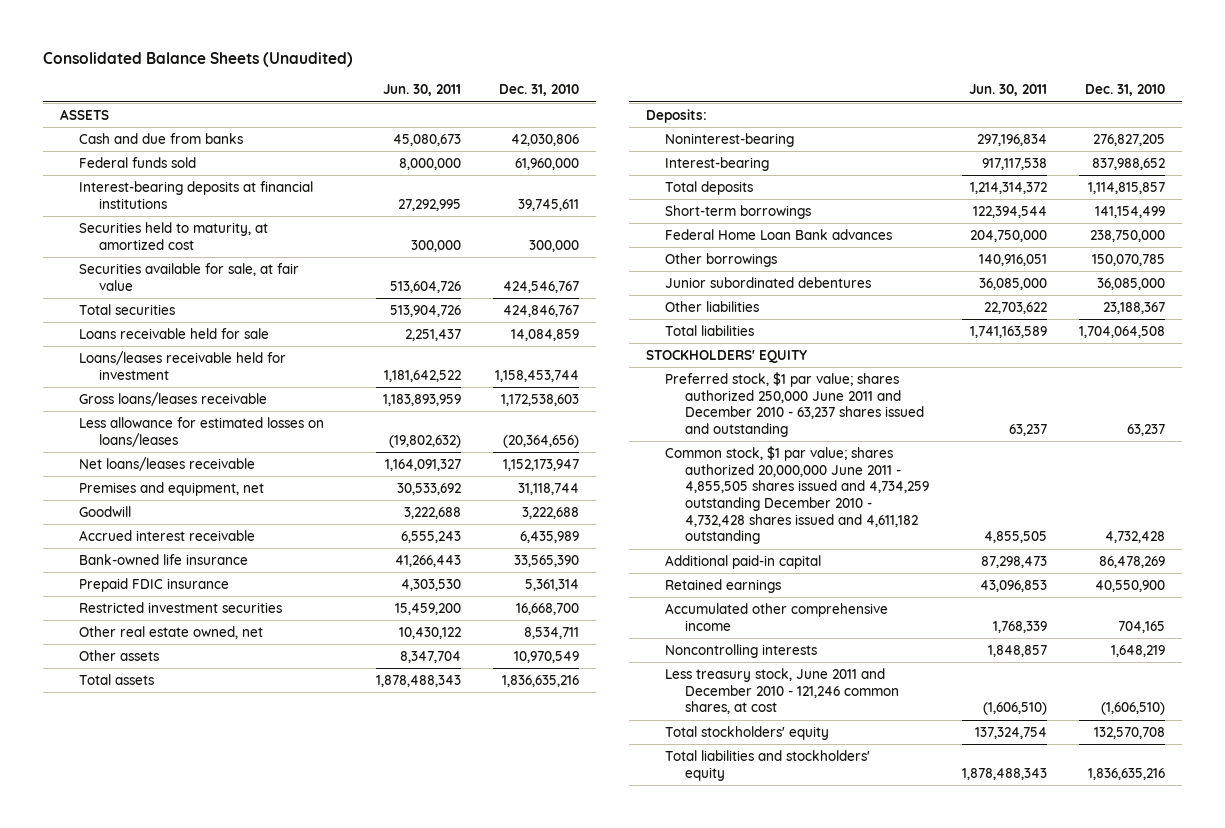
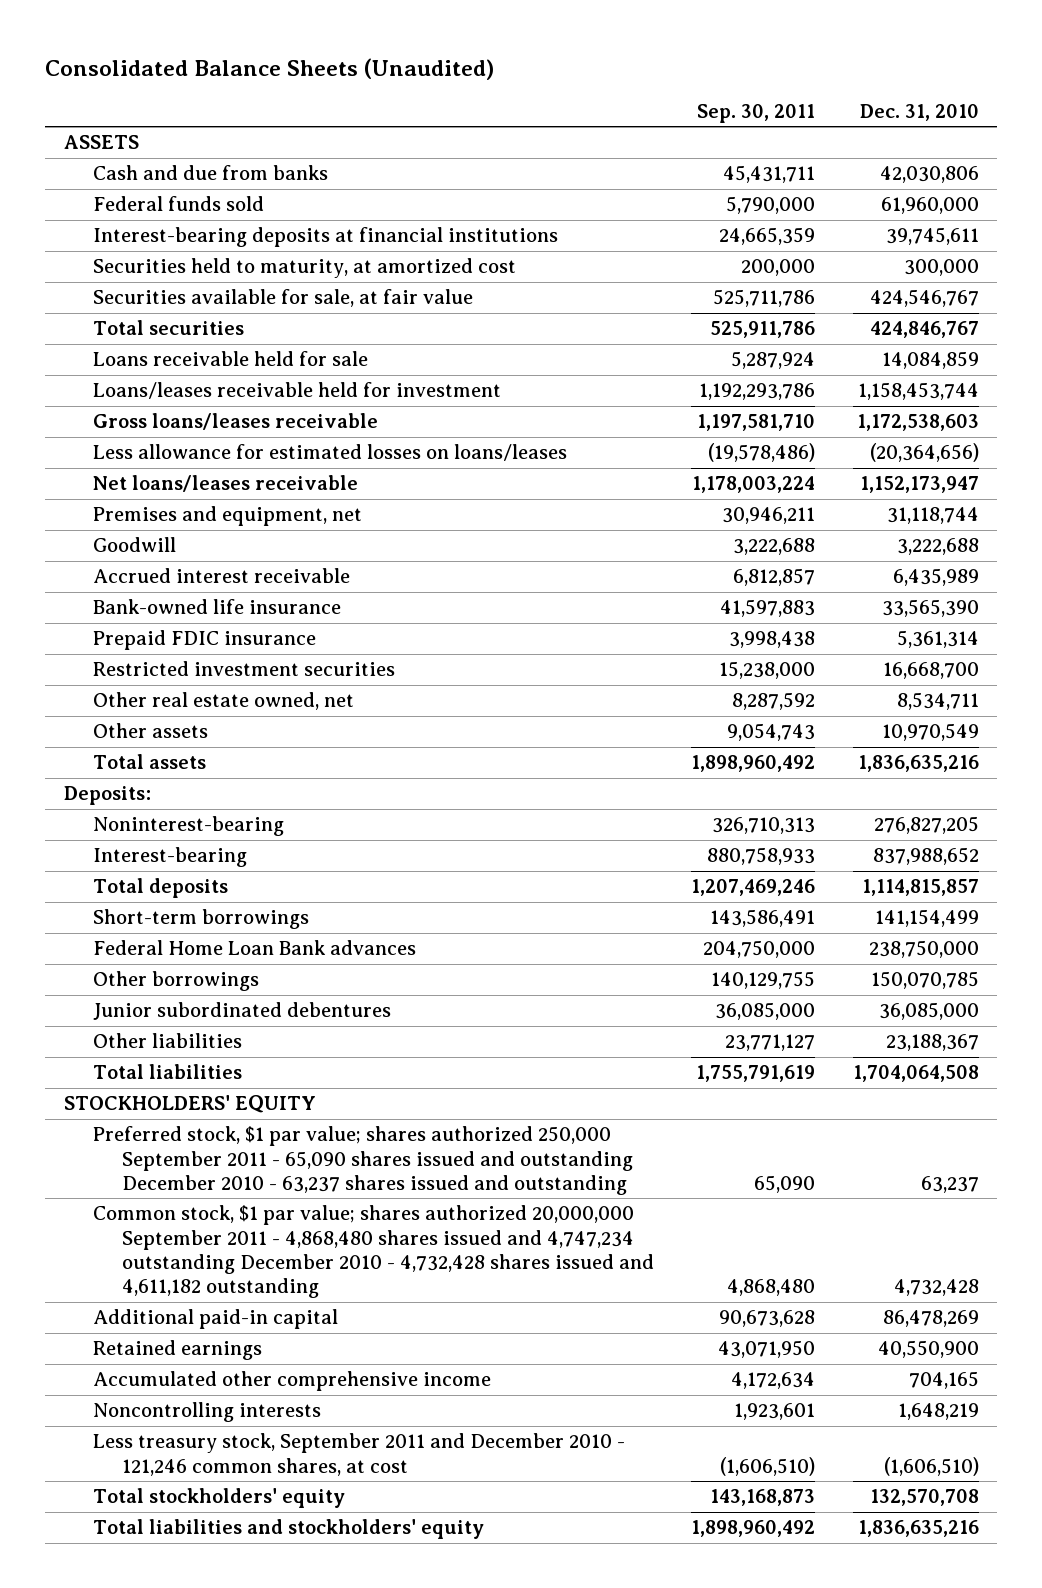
- | Jun. 30, 2011 | Dec. 31, 2010
+ | Sep. 30, 2011 | Dec. 31, 2010
- Preferred stock, $1 par value; shares authorized 250,000 June 2011 and December 2010 - 63,237 shares issued and outstanding | 63,237 | 63,237
- Common stock, $1 par value; shares authorized 20,000,000 June 2011 - 4,855,505 shares issued and 4,734,259 outstanding December 2010 - 4,732,428 shares issued and 4,611,182 outstanding | 4,855,505 | 4,732,428
+ Preferred stock, $1 par value; shares authorized 250,000 September 2011 - 65,090 shares issued and outstanding December 2010 - 63,237 shares issued and outstanding | 65,090 | 63,237
+ Common stock, $1 par value; shares authorized 20,000,000 September 2011 - 4,868,480 shares issued and 4,747,234 outstanding December 2010 - 4,732,428 shares issued and 4,611,182 outstanding | 4,868,480 | 4,732,428
- Less treasury stock, June 2011 and December 2010 - 121,246 common shares, at cost | (1,606,510) | (1,606,510)
+ Less treasury stock, September 2011 and December 2010 - 121,246 common shares, at cost | (1,606,510) | (1,606,510)

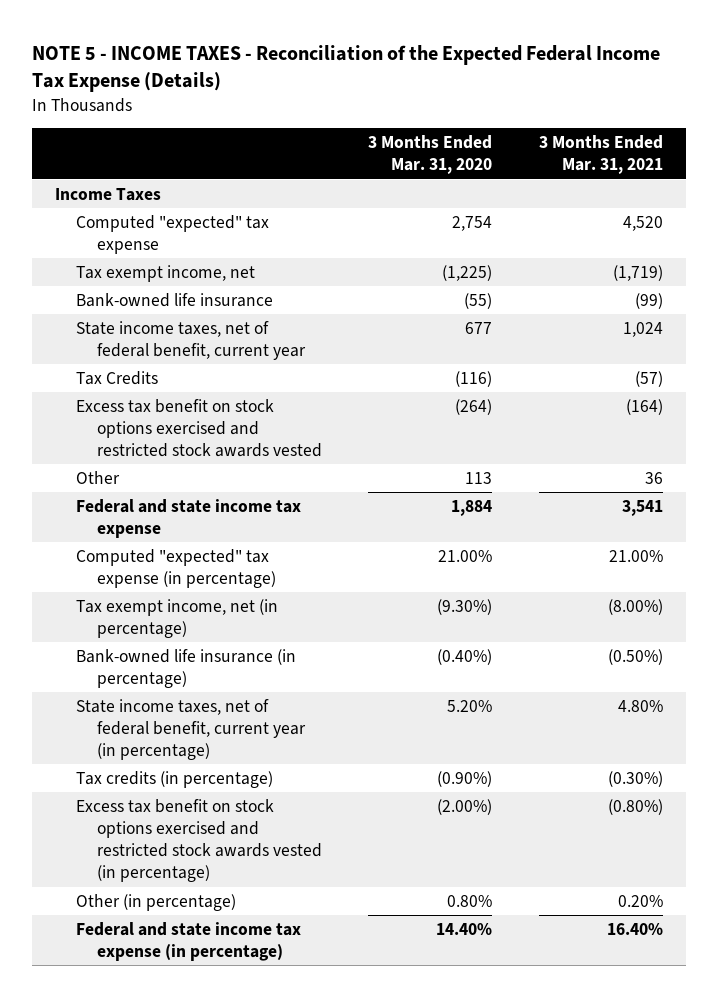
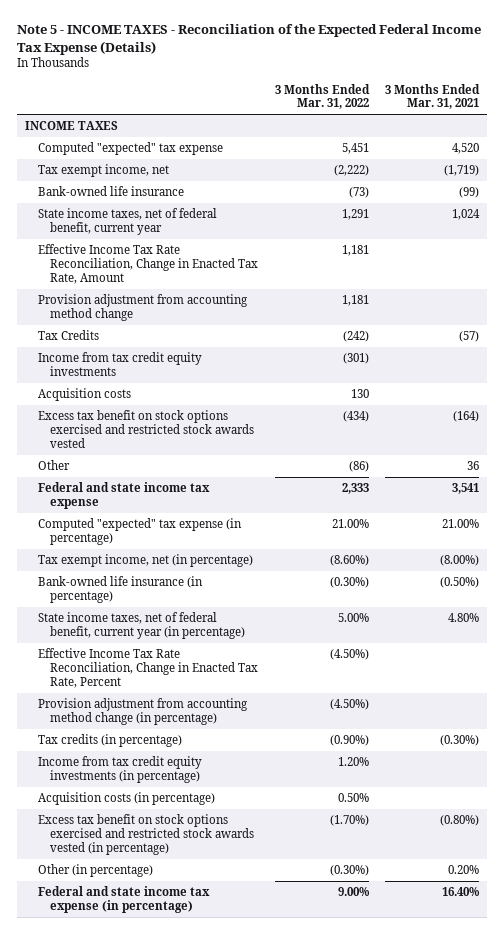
- NOTE 5 - INCOME TAXES - Reconciliation of the Expected Federal Income Tax Expense (Details)
+ Note 5 - INCOME TAXES - Reconciliation of the Expected Federal Income Tax Expense (Details)
- | 3 Months Ended Mar. 31, 2020 | 3 Months Ended Mar. 31, 2021
+ | 3 Months Ended Mar. 31, 2022 | 3 Months Ended Mar. 31, 2021
- Income Taxes
+ INCOME TAXES
+ Effective Income Tax Rate Reconciliation, Change in Enacted Tax Rate, Amount | 1,181 |
+ Provision adjustment from accounting method change | 1,181 |
+ Income from tax credit equity investments | (301) |
+ Acquisition costs | 130 |
+ Effective Income Tax Rate Reconciliation, Change in Enacted Tax Rate, Percent | (4.50%) |
+ Provision adjustment from accounting method change (in percentage) | (4.50%) |
+ Income from tax credit equity investments (in percentage) | 1.20% |
+ Acquisition costs (in percentage) | 0.50% |

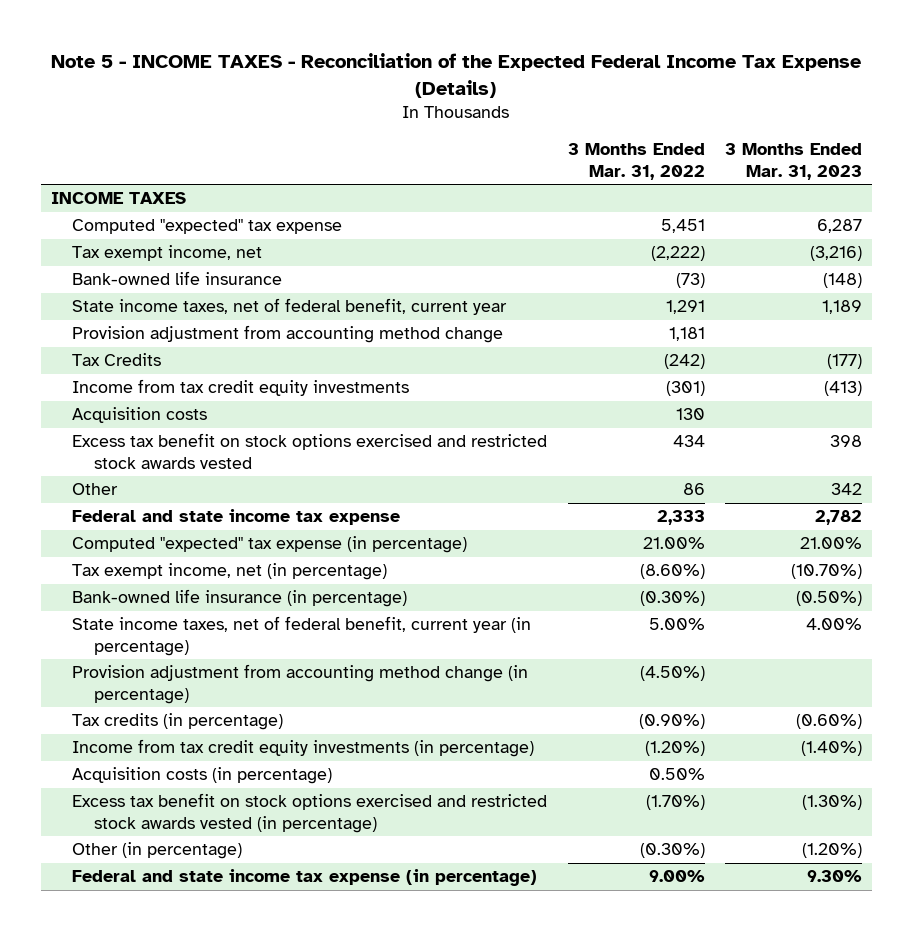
- | 3 Months Ended Mar. 31, 2022 | 3 Months Ended Mar. 31, 2021
+ | 3 Months Ended Mar. 31, 2022 | 3 Months Ended Mar. 31, 2023
- Effective Income Tax Rate Reconciliation, Change in Enacted Tax Rate, Amount | 1,181 |
- Excess tax benefit on stock options exercised and restricted stock awards vested | (434) | (164)
- Other | (86) | 36
+ Excess tax benefit on stock options exercised and restricted stock awards vested | 434 | 398
+ Other | 86 | 342
- Effective Income Tax Rate Reconciliation, Change in Enacted Tax Rate, Percent | (4.50%) |
- Income from tax credit equity investments (in percentage) | 1.20% |
+ Income from tax credit equity investments (in percentage) | (1.20%) | (1.40%)

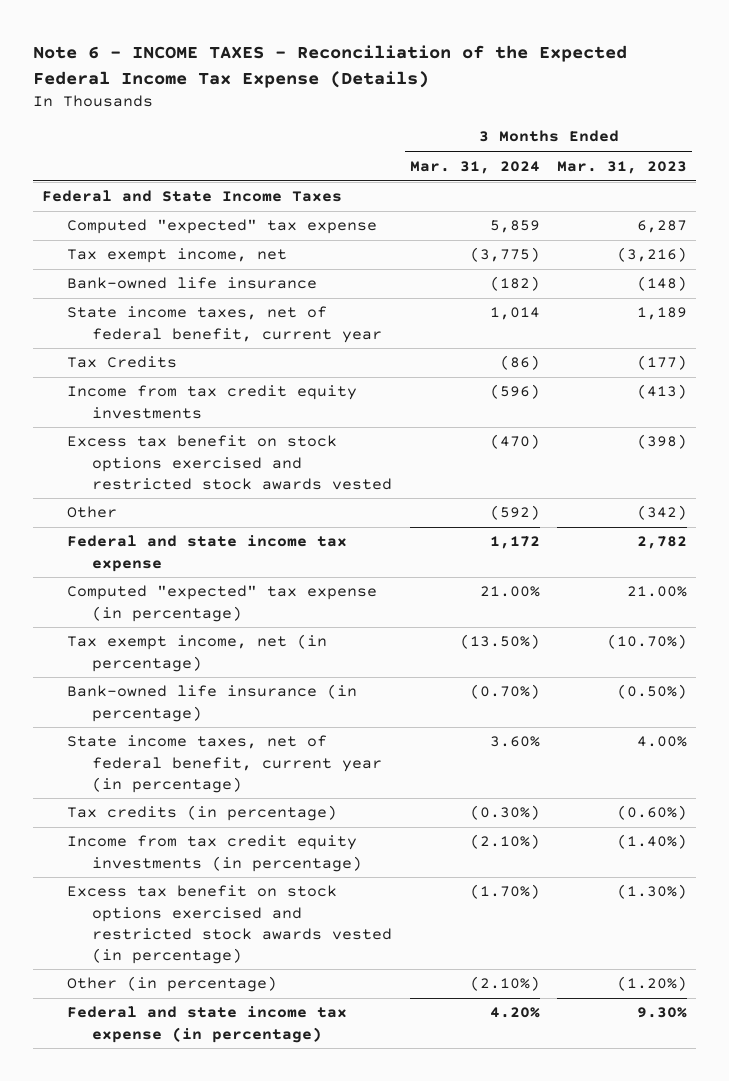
- Note 5 - INCOME TAXES - Reconciliation of the Expected Federal Income Tax Expense (Details)
+ Note 6 - INCOME TAXES - Reconciliation of the Expected Federal Income Tax Expense (Details)
- | 3 Months Ended Mar. 31, 2022 | 3 Months Ended Mar. 31, 2023
+ | 3 Months Ended Mar. 31, 2024 | 3 Months Ended Mar. 31, 2023
- INCOME TAXES
+ Federal and State Income Taxes
- Provision adjustment from accounting method change | 1,181 |
- Acquisition costs | 130 |
- Excess tax benefit on stock options exercised and restricted stock awards vested | 434 | 398
- Other | 86 | 342
+ Excess tax benefit on stock options exercised and restricted stock awards vested | (470) | (398)
+ Other | (592) | (342)
- Provision adjustment from accounting method change (in percentage) | (4.50%) |
- Acquisition costs (in percentage) | 0.50% |

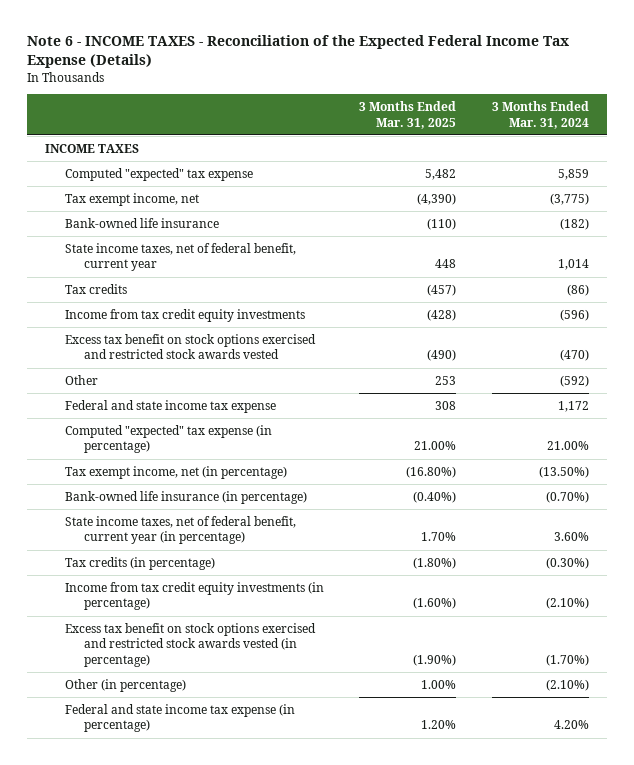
- | 3 Months Ended Mar. 31, 2024 | 3 Months Ended Mar. 31, 2023
+ | 3 Months Ended Mar. 31, 2025 | 3 Months Ended Mar. 31, 2024
- Federal and State Income Taxes
+ INCOME TAXES
- Tax Credits | (86) | (177)
+ Tax credits | (457) | (86)

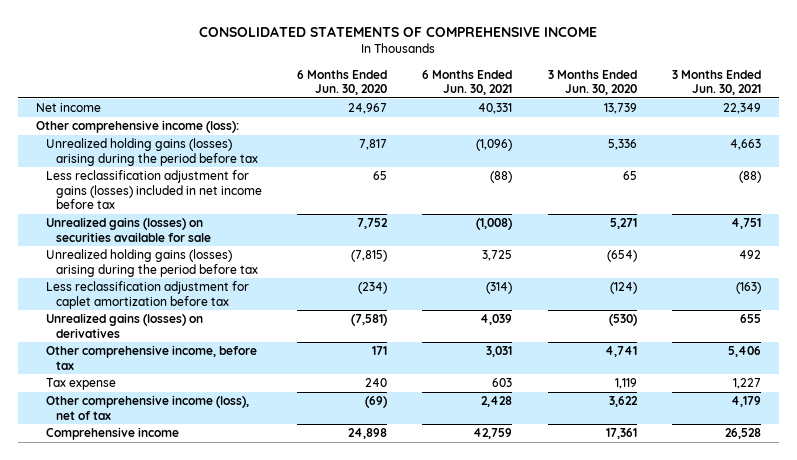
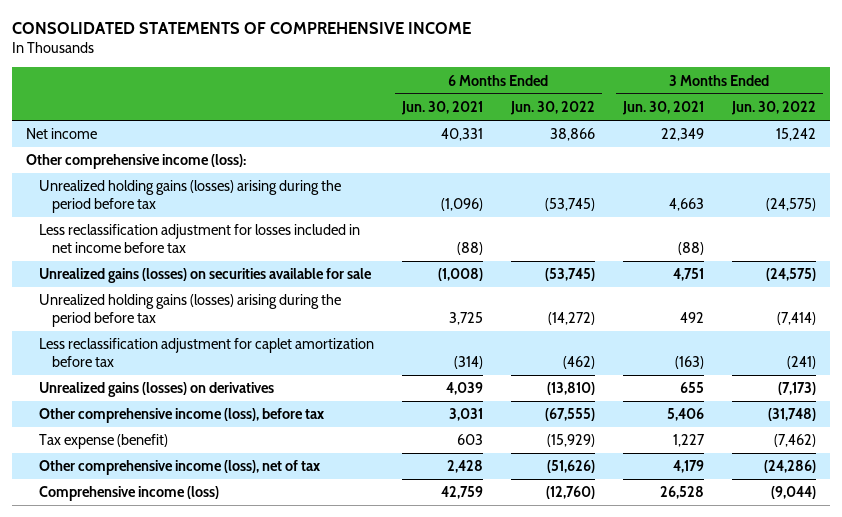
- | 6 Months Ended Jun. 30, 2020 | 6 Months Ended Jun. 30, 2021 | 3 Months Ended Jun. 30, 2020 | 3 Months Ended Jun. 30, 2021
+ | 6 Months Ended Jun. 30, 2021 | 6 Months Ended Jun. 30, 2022 | 3 Months Ended Jun. 30, 2021 | 3 Months Ended Jun. 30, 2022
- Less reclassification adjustment for gains (losses) included in net income before tax | 65 | (88) | 65 | (88)
+ Less reclassification adjustment for losses included in net income before tax | (88) | | (88) |
- Other comprehensive income, before tax | 171 | 3,031 | 4,741 | 5,406
- Tax expense | 240 | 603 | 1,119 | 1,227
+ Other comprehensive income (loss), before tax | 3,031 | (67,555) | 5,406 | (31,748)
+ Tax expense (benefit) | 603 | (15,929) | 1,227 | (7,462)
- Comprehensive income | 24,898 | 42,759 | 17,361 | 26,528
+ Comprehensive income (loss) | 42,759 | (12,760) | 26,528 | (9,044)

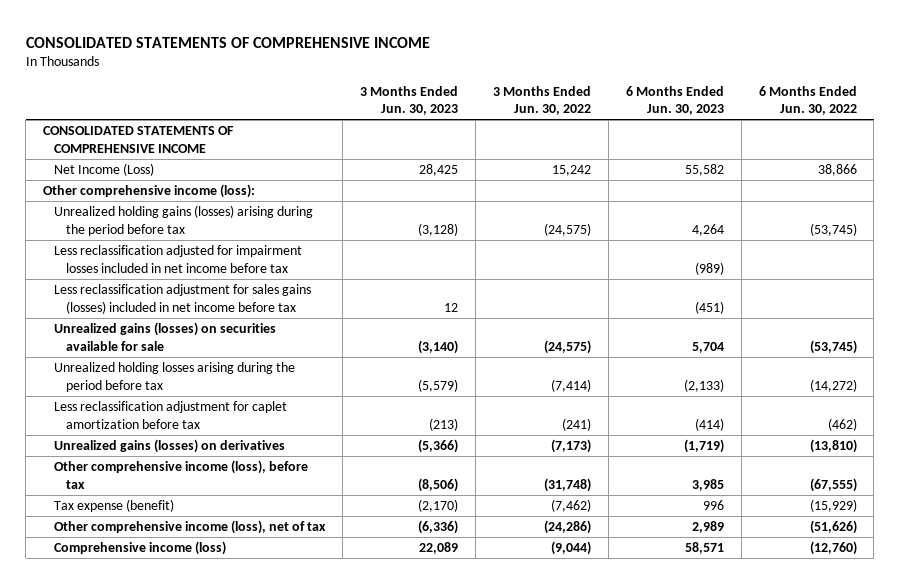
- | 6 Months Ended Jun. 30, 2021 | 6 Months Ended Jun. 30, 2022 | 3 Months Ended Jun. 30, 2021 | 3 Months Ended Jun. 30, 2022
+ | 3 Months Ended Jun. 30, 2023 | 3 Months Ended Jun. 30, 2022 | 6 Months Ended Jun. 30, 2023 | 6 Months Ended Jun. 30, 2022
- Net income | 40,331 | 38,866 | 22,349 | 15,242
+ CONSOLIDATED STATEMENTS OF COMPREHENSIVE INCOME
+ Net Income (Loss) | 28,425 | 15,242 | 55,582 | 38,866
- Less reclassification adjustment for losses included in net income before tax | (88) | | (88) |
+ Less reclassification adjusted for impairment losses included in net income before tax | | | (989) |
+ Less reclassification adjustment for sales gains (losses) included in net income before tax | 12 | | (451) |
- Unrealized holding gains (losses) arising during the period before tax | 3,725 | (14,272) | 492 | (7,414)
+ Unrealized holding losses arising during the period before tax | (5,579) | (7,414) | (2,133) | (14,272)

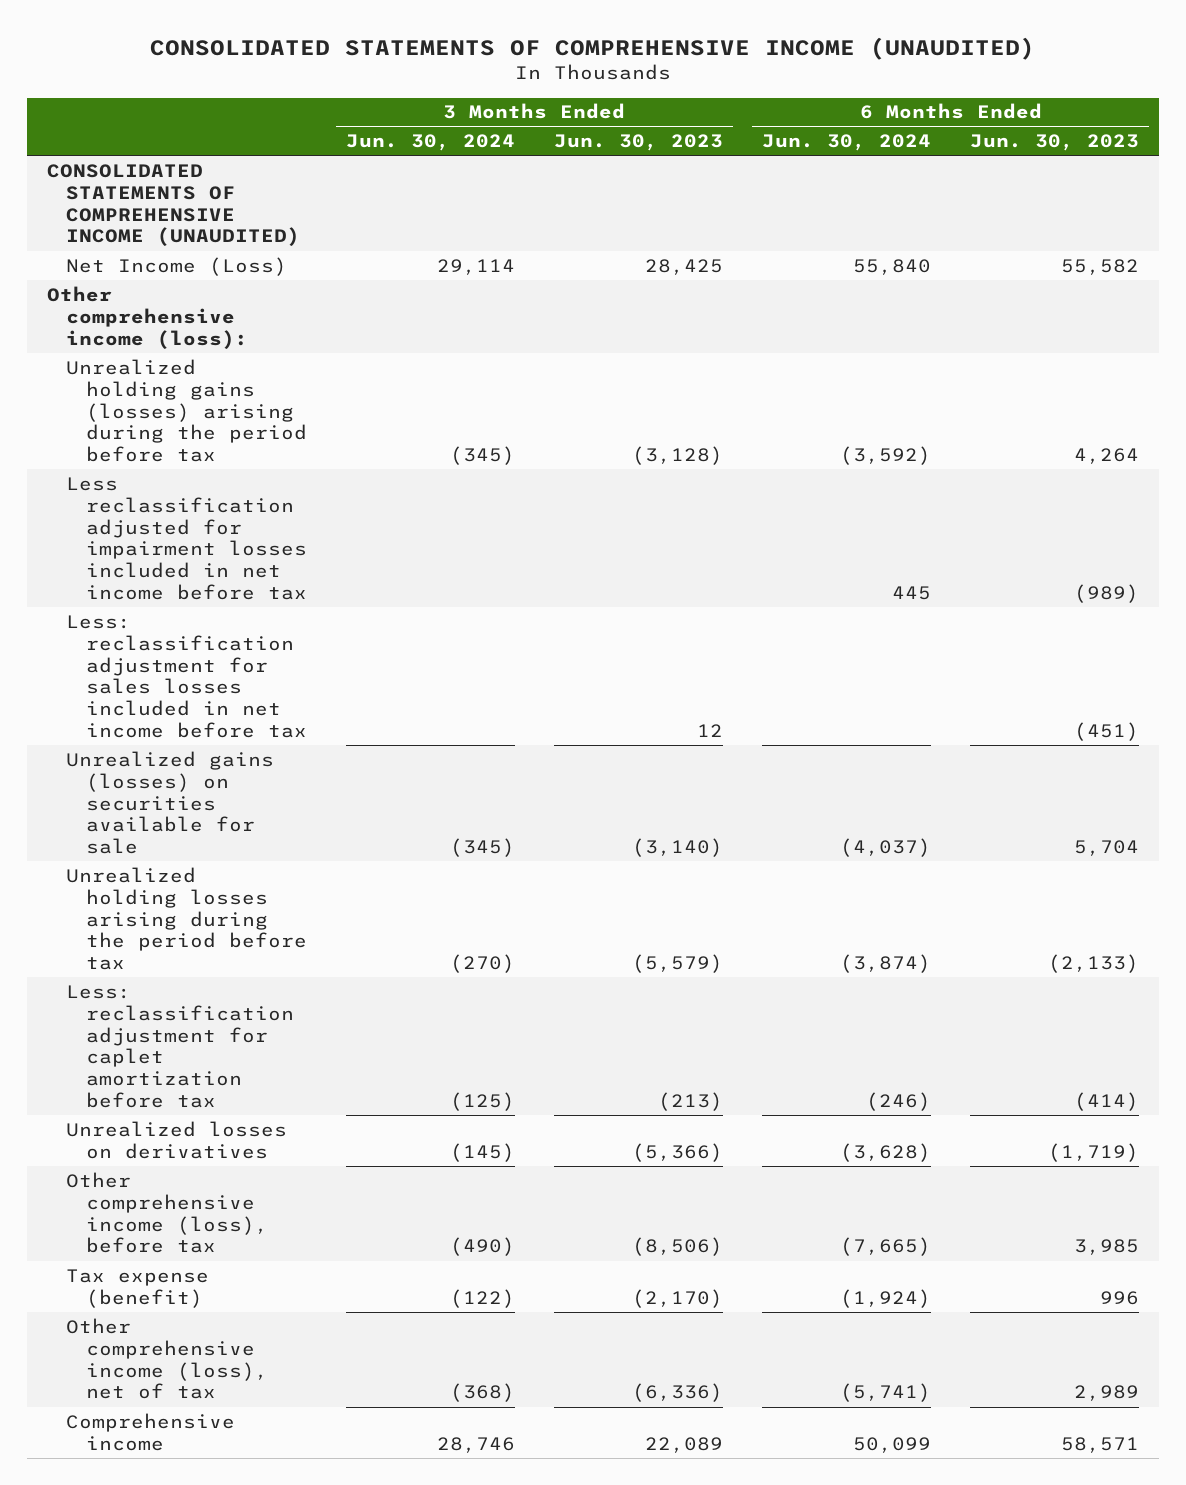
- CONSOLIDATED STATEMENTS OF COMPREHENSIVE INCOME
+ CONSOLIDATED STATEMENTS OF COMPREHENSIVE INCOME (UNAUDITED)
- | 3 Months Ended Jun. 30, 2023 | 3 Months Ended Jun. 30, 2022 | 6 Months Ended Jun. 30, 2023 | 6 Months Ended Jun. 30, 2022
+ | 3 Months Ended Jun. 30, 2024 | 3 Months Ended Jun. 30, 2023 | 6 Months Ended Jun. 30, 2024 | 6 Months Ended Jun. 30, 2023
- CONSOLIDATED STATEMENTS OF COMPREHENSIVE INCOME
+ CONSOLIDATED STATEMENTS OF COMPREHENSIVE INCOME (UNAUDITED)
- Less reclassification adjustment for sales gains (losses) included in net income before tax | 12 | | (451) |
+ Less: reclassification adjustment for sales losses included in net income before tax | | 12 | | (451)
- Less reclassification adjustment for caplet amortization before tax | (213) | (241) | (414) | (462)
- Unrealized gains (losses) on derivatives | (5,366) | (7,173) | (1,719) | (13,810)
+ Less: reclassification adjustment for caplet amortization before tax | (125) | (213) | (246) | (414)
+ Unrealized losses on derivatives | (145) | (5,366) | (3,628) | (1,719)
- Comprehensive income (loss) | 22,089 | (9,044) | 58,571 | (12,760)
+ Comprehensive income | 28,746 | 22,089 | 50,099 | 58,571

